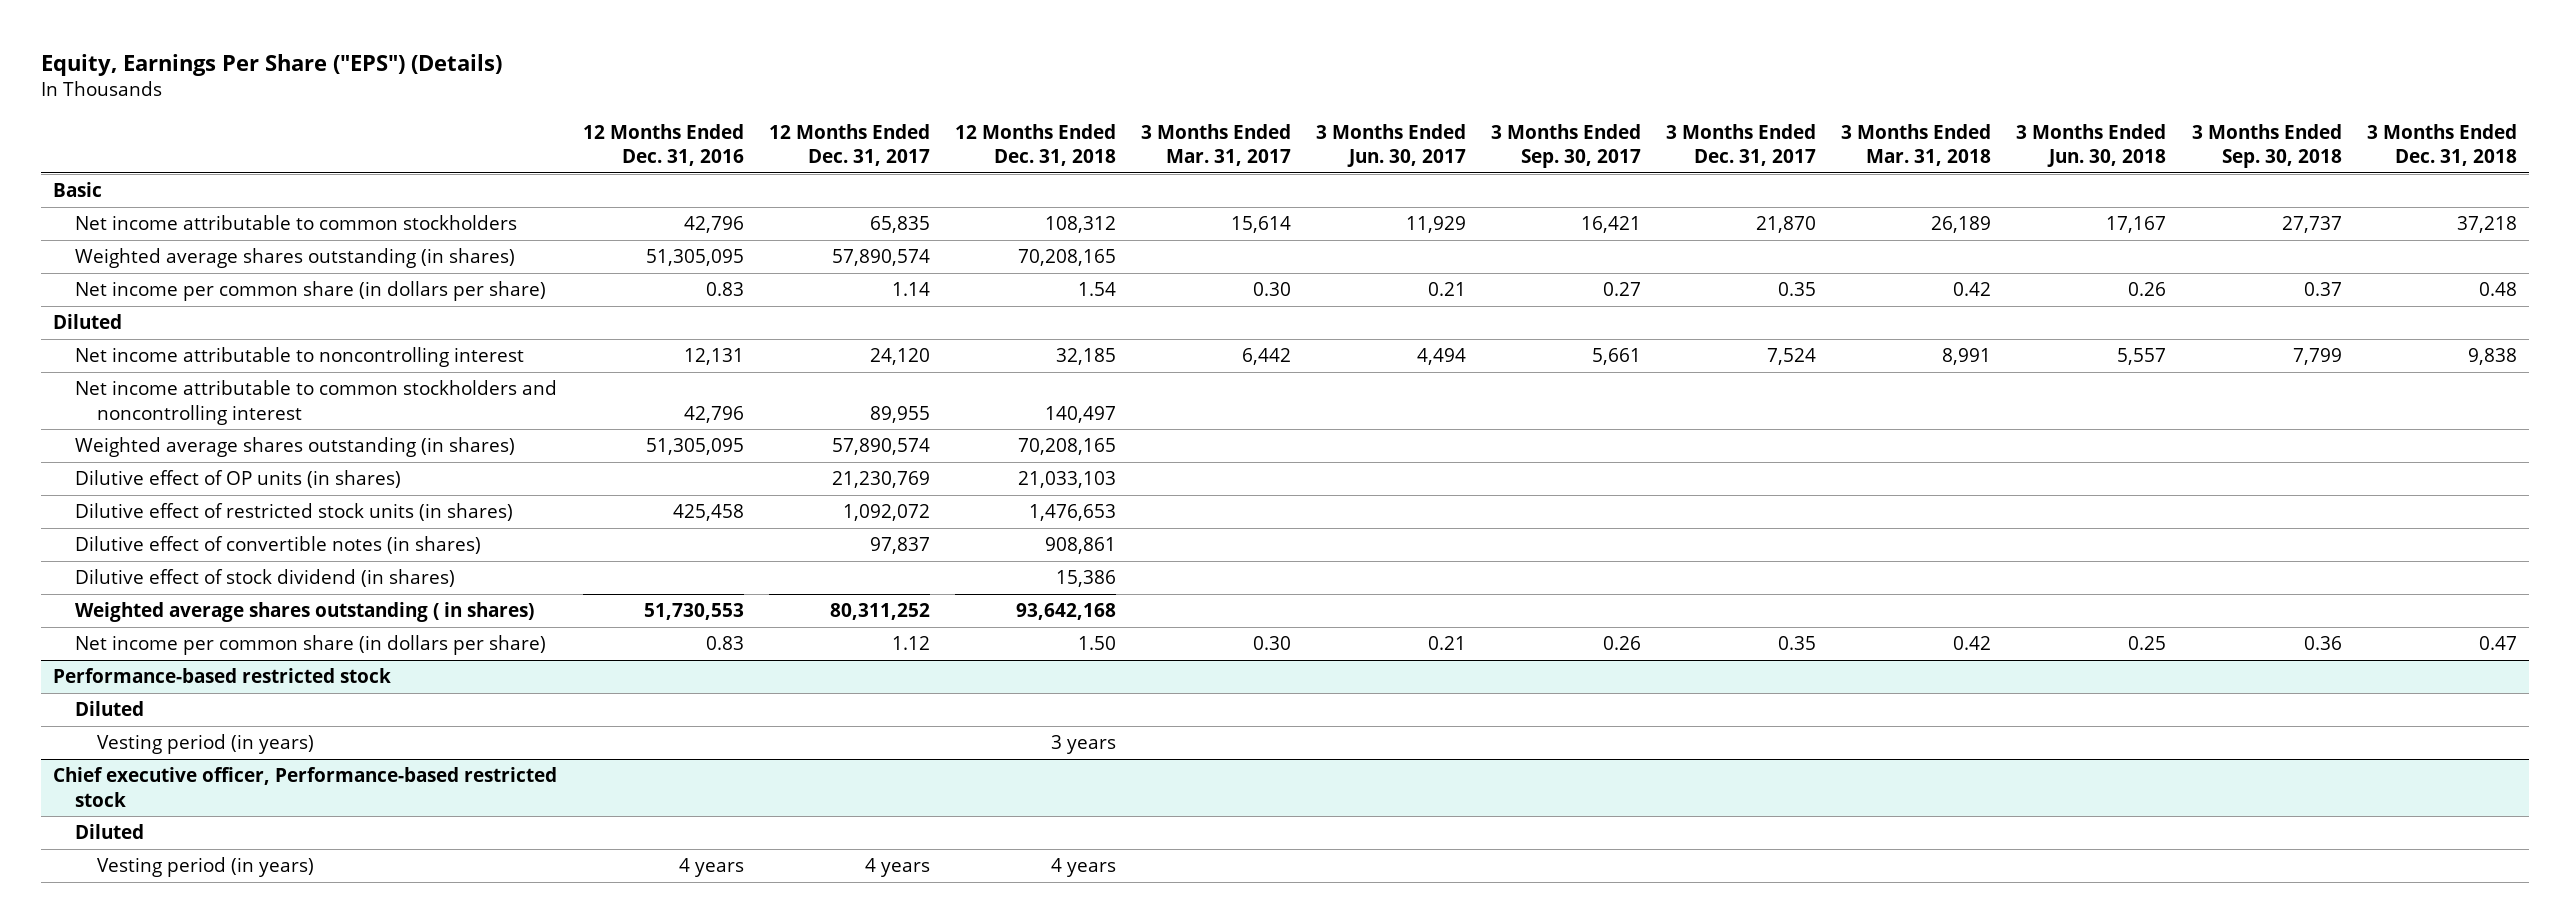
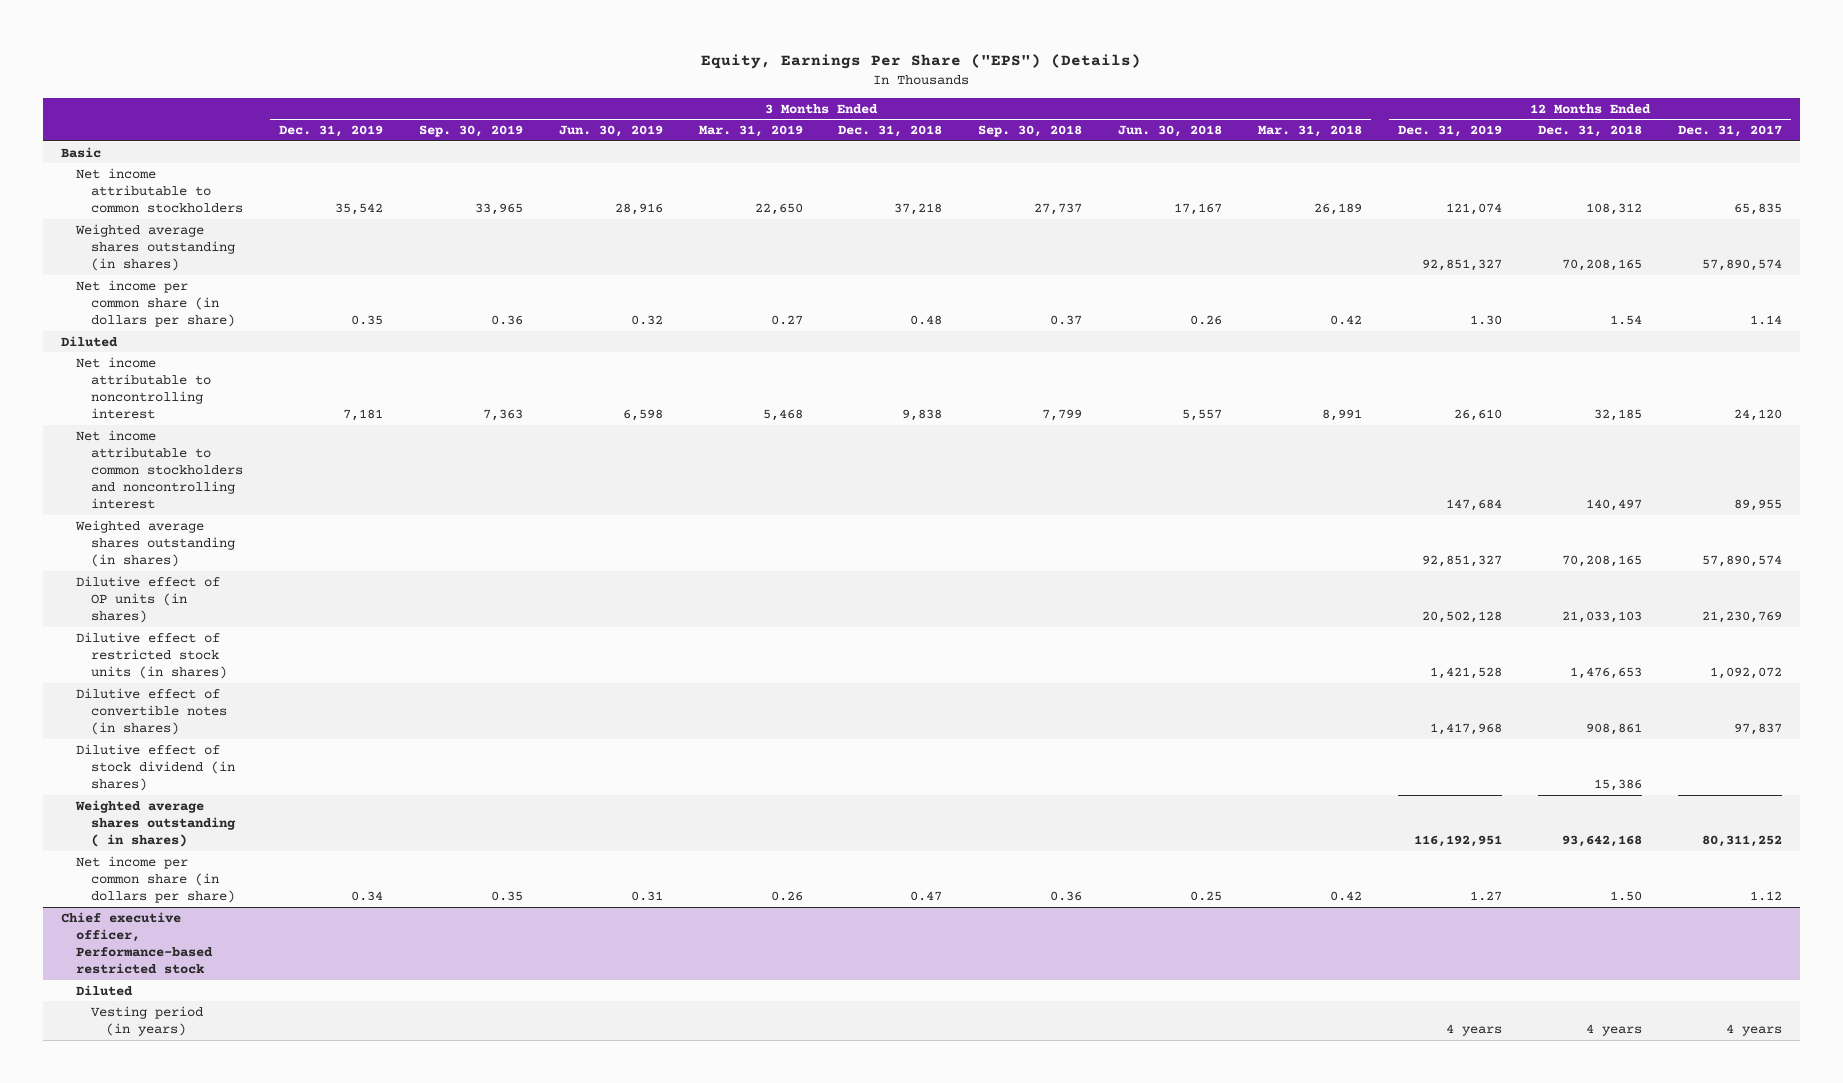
- | 12 Months Ended Dec. 31, 2016 | 12 Months Ended Dec. 31, 2017 | 12 Months Ended Dec. 31, 2018 | 3 Months Ended Mar. 31, 2017 | 3 Months Ended Jun. 30, 2017 | 3 Months Ended Sep. 30, 2017 | 3 Months Ended Dec. 31, 2017 | 3 Months Ended Mar. 31, 2018 | 3 Months Ended Jun. 30, 2018 | 3 Months Ended Sep. 30, 2018 | 3 Months Ended Dec. 31, 2018
+ | 3 Months Ended Dec. 31, 2019 | 3 Months Ended Sep. 30, 2019 | 3 Months Ended Jun. 30, 2019 | 3 Months Ended Mar. 31, 2019 | 3 Months Ended Dec. 31, 2018 | 3 Months Ended Sep. 30, 2018 | 3 Months Ended Jun. 30, 2018 | 3 Months Ended Mar. 31, 2018 | 12 Months Ended Dec. 31, 2019 | 12 Months Ended Dec. 31, 2018 | 12 Months Ended Dec. 31, 2017
- Performance-based restricted stock
- Diluted
- Vesting period (in years) | | | 3 years | | | | | | | |

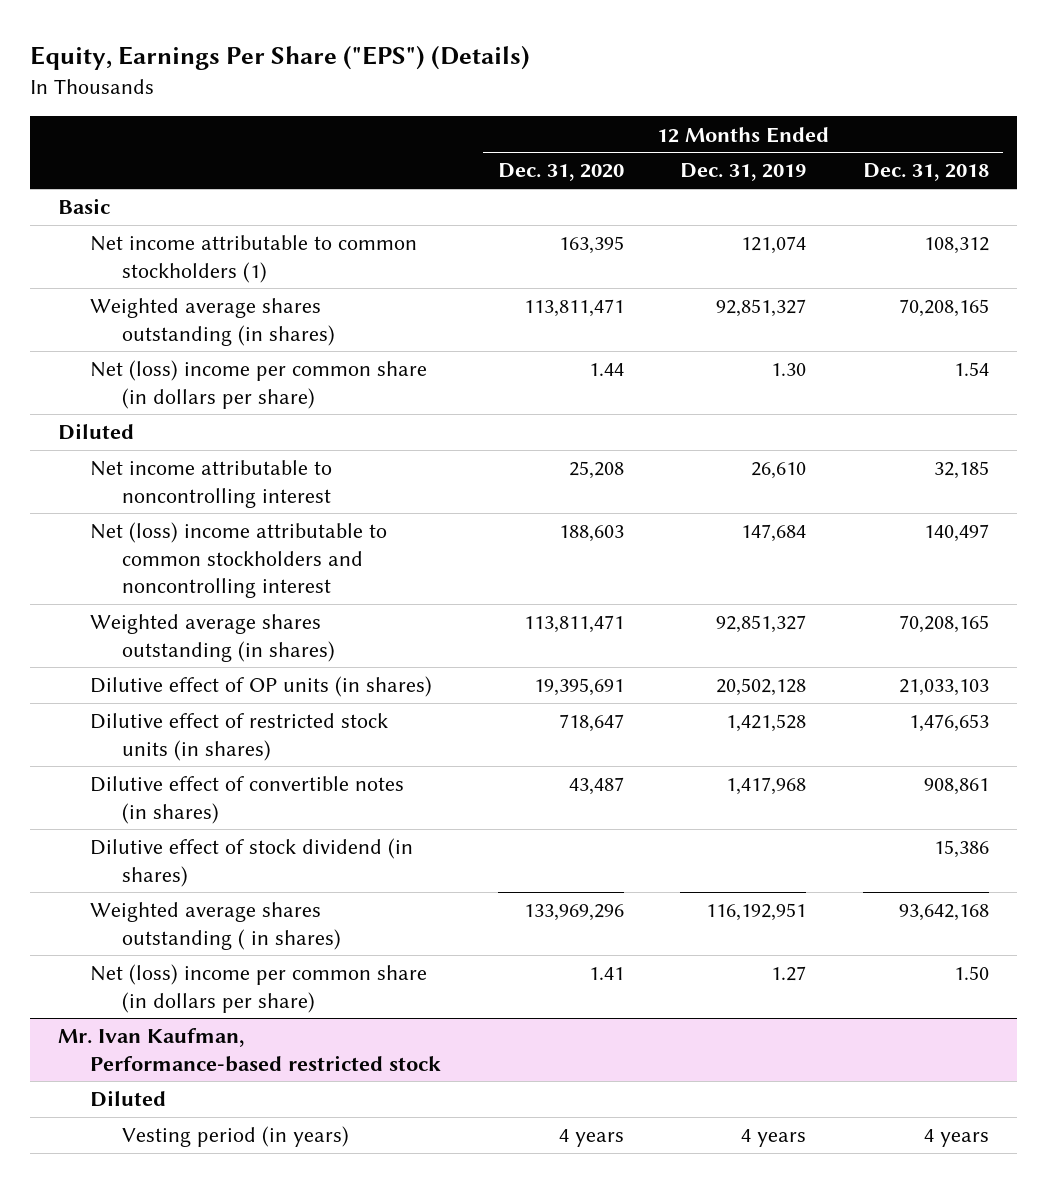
- | 3 Months Ended Dec. 31, 2019 | 3 Months Ended Sep. 30, 2019 | 3 Months Ended Jun. 30, 2019 | 3 Months Ended Mar. 31, 2019 | 3 Months Ended Dec. 31, 2018 | 3 Months Ended Sep. 30, 2018 | 3 Months Ended Jun. 30, 2018 | 3 Months Ended Mar. 31, 2018 | 12 Months Ended Dec. 31, 2019 | 12 Months Ended Dec. 31, 2018 | 12 Months Ended Dec. 31, 2017
+ | 12 Months Ended Dec. 31, 2020 | 12 Months Ended Dec. 31, 2019 | 12 Months Ended Dec. 31, 2018
- Net income attributable to common stockholders | 35,542 | 33,965 | 28,916 | 22,650 | 37,218 | 27,737 | 17,167 | 26,189 | 121,074 | 108,312 | 65,835
+ Net income attributable to common stockholders (1) | 163,395 | 121,074 | 108,312
- Net income per common share (in dollars per share) | 0.35 | 0.36 | 0.32 | 0.27 | 0.48 | 0.37 | 0.26 | 0.42 | 1.30 | 1.54 | 1.14
+ Net (loss) income per common share (in dollars per share) | 1.44 | 1.30 | 1.54
- Net income attributable to common stockholders and noncontrolling interest | | | | | | | | | 147,684 | 140,497 | 89,955
+ Net (loss) income attributable to common stockholders and noncontrolling interest | 188,603 | 147,684 | 140,497
- Net income per common share (in dollars per share) | 0.34 | 0.35 | 0.31 | 0.26 | 0.47 | 0.36 | 0.25 | 0.42 | 1.27 | 1.50 | 1.12
- Chief executive officer, Performance-based restricted stock
+ Net (loss) income per common share (in dollars per share) | 1.41 | 1.27 | 1.50
+ Mr. Ivan Kaufman, Performance-based restricted stock

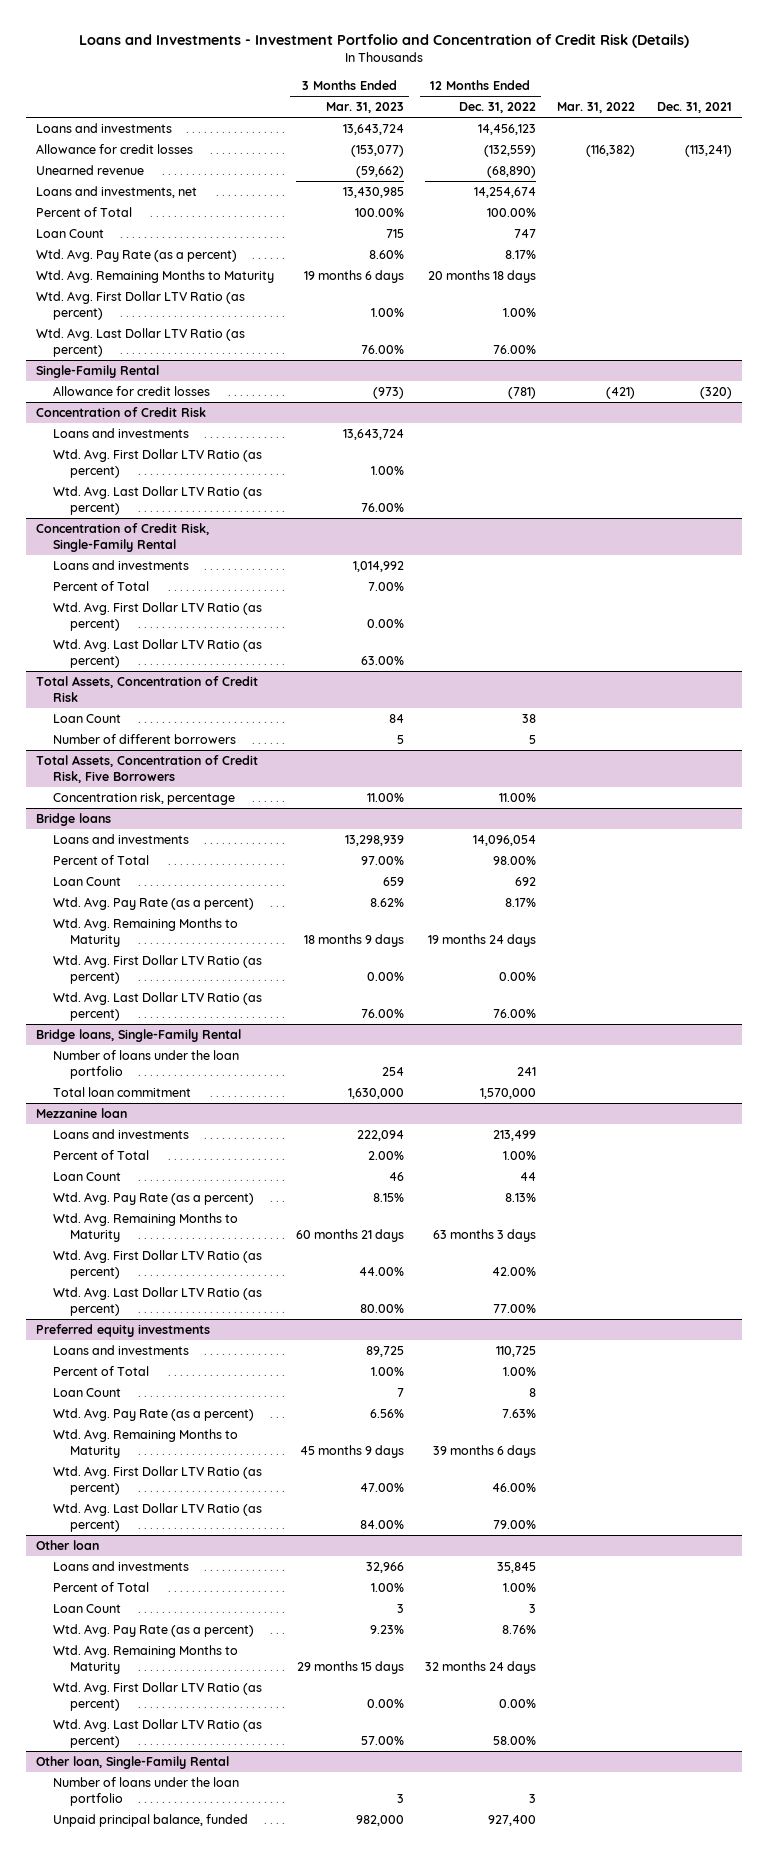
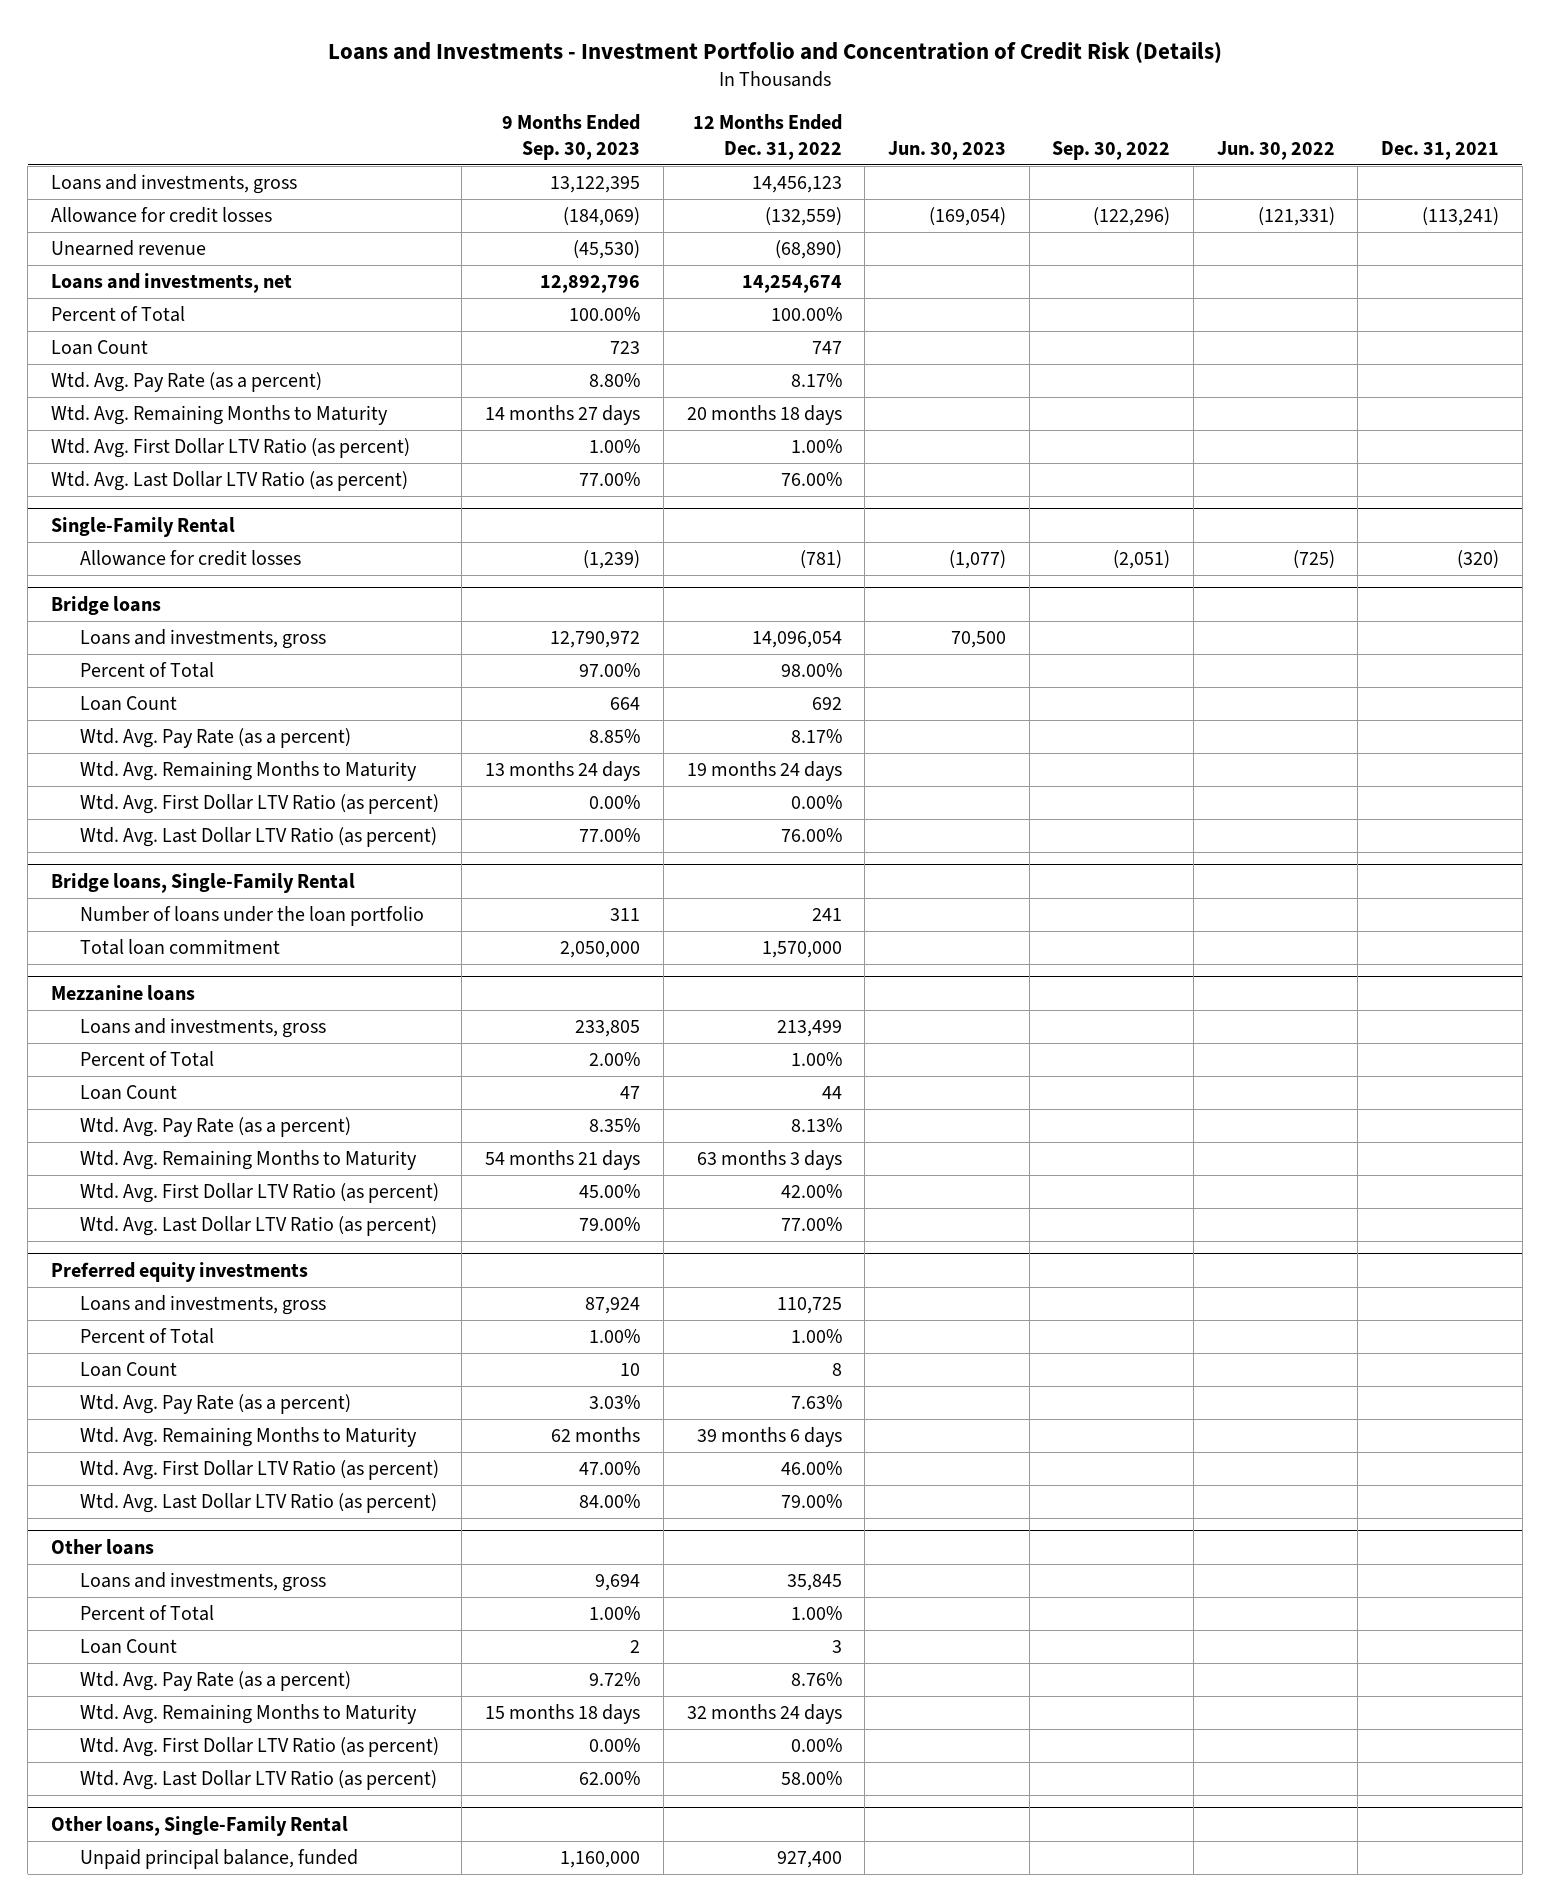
- | 3 Months Ended Mar. 31, 2023 | 12 Months Ended Dec. 31, 2022 | Mar. 31, 2022 | Dec. 31, 2021
+ | 9 Months Ended Sep. 30, 2023 | 12 Months Ended Dec. 31, 2022 | Jun. 30, 2023 | Sep. 30, 2022 | Jun. 30, 2022 | Dec. 31, 2021
- Loans and investments | 13,643,724 | 14,456,123 | |
+ Loans and investments, gross | 13,122,395 | 14,456,123 | | | |
- Concentration of Credit Risk
- Loans and investments | 13,643,724 | | |
- Wtd. Avg. First Dollar LTV Ratio (as percent) | 1.00% | | |
- Wtd. Avg. Last Dollar LTV Ratio (as percent) | 76.00% | | |
- Concentration of Credit Risk, Single-Family Rental
- Loans and investments | 1,014,992 | | |
- Percent of Total | 7.00% | | |
- Wtd. Avg. First Dollar LTV Ratio (as percent) | 0.00% | | |
- Wtd. Avg. Last Dollar LTV Ratio (as percent) | 63.00% | | |
- Total Assets, Concentration of Credit Risk
- Loan Count | 84 | 38 | |
- Number of different borrowers | 5 | 5 | |
- Total Assets, Concentration of Credit Risk, Five Borrowers
- Concentration risk, percentage | 11.00% | 11.00% | |
@ Bridge loans
- Loans and investments | 13,298,939 | 14,096,054 | |
+ Loans and investments, gross | 12,790,972 | 14,096,054 | 70,500 | | |
- Mezzanine loan
- Loans and investments | 222,094 | 213,499 | |
+ Mezzanine loans
+ Loans and investments, gross | 233,805 | 213,499 | | | |
@ Preferred equity investments
- Loans and investments | 89,725 | 110,725 | |
+ Loans and investments, gross | 87,924 | 110,725 | | | |
- Other loan
- Loans and investments | 32,966 | 35,845 | |
+ Other loans
+ Loans and investments, gross | 9,694 | 35,845 | | | |
- Other loan, Single-Family Rental
- Number of loans under the loan portfolio | 3 | 3 | |
+ Other loans, Single-Family Rental

